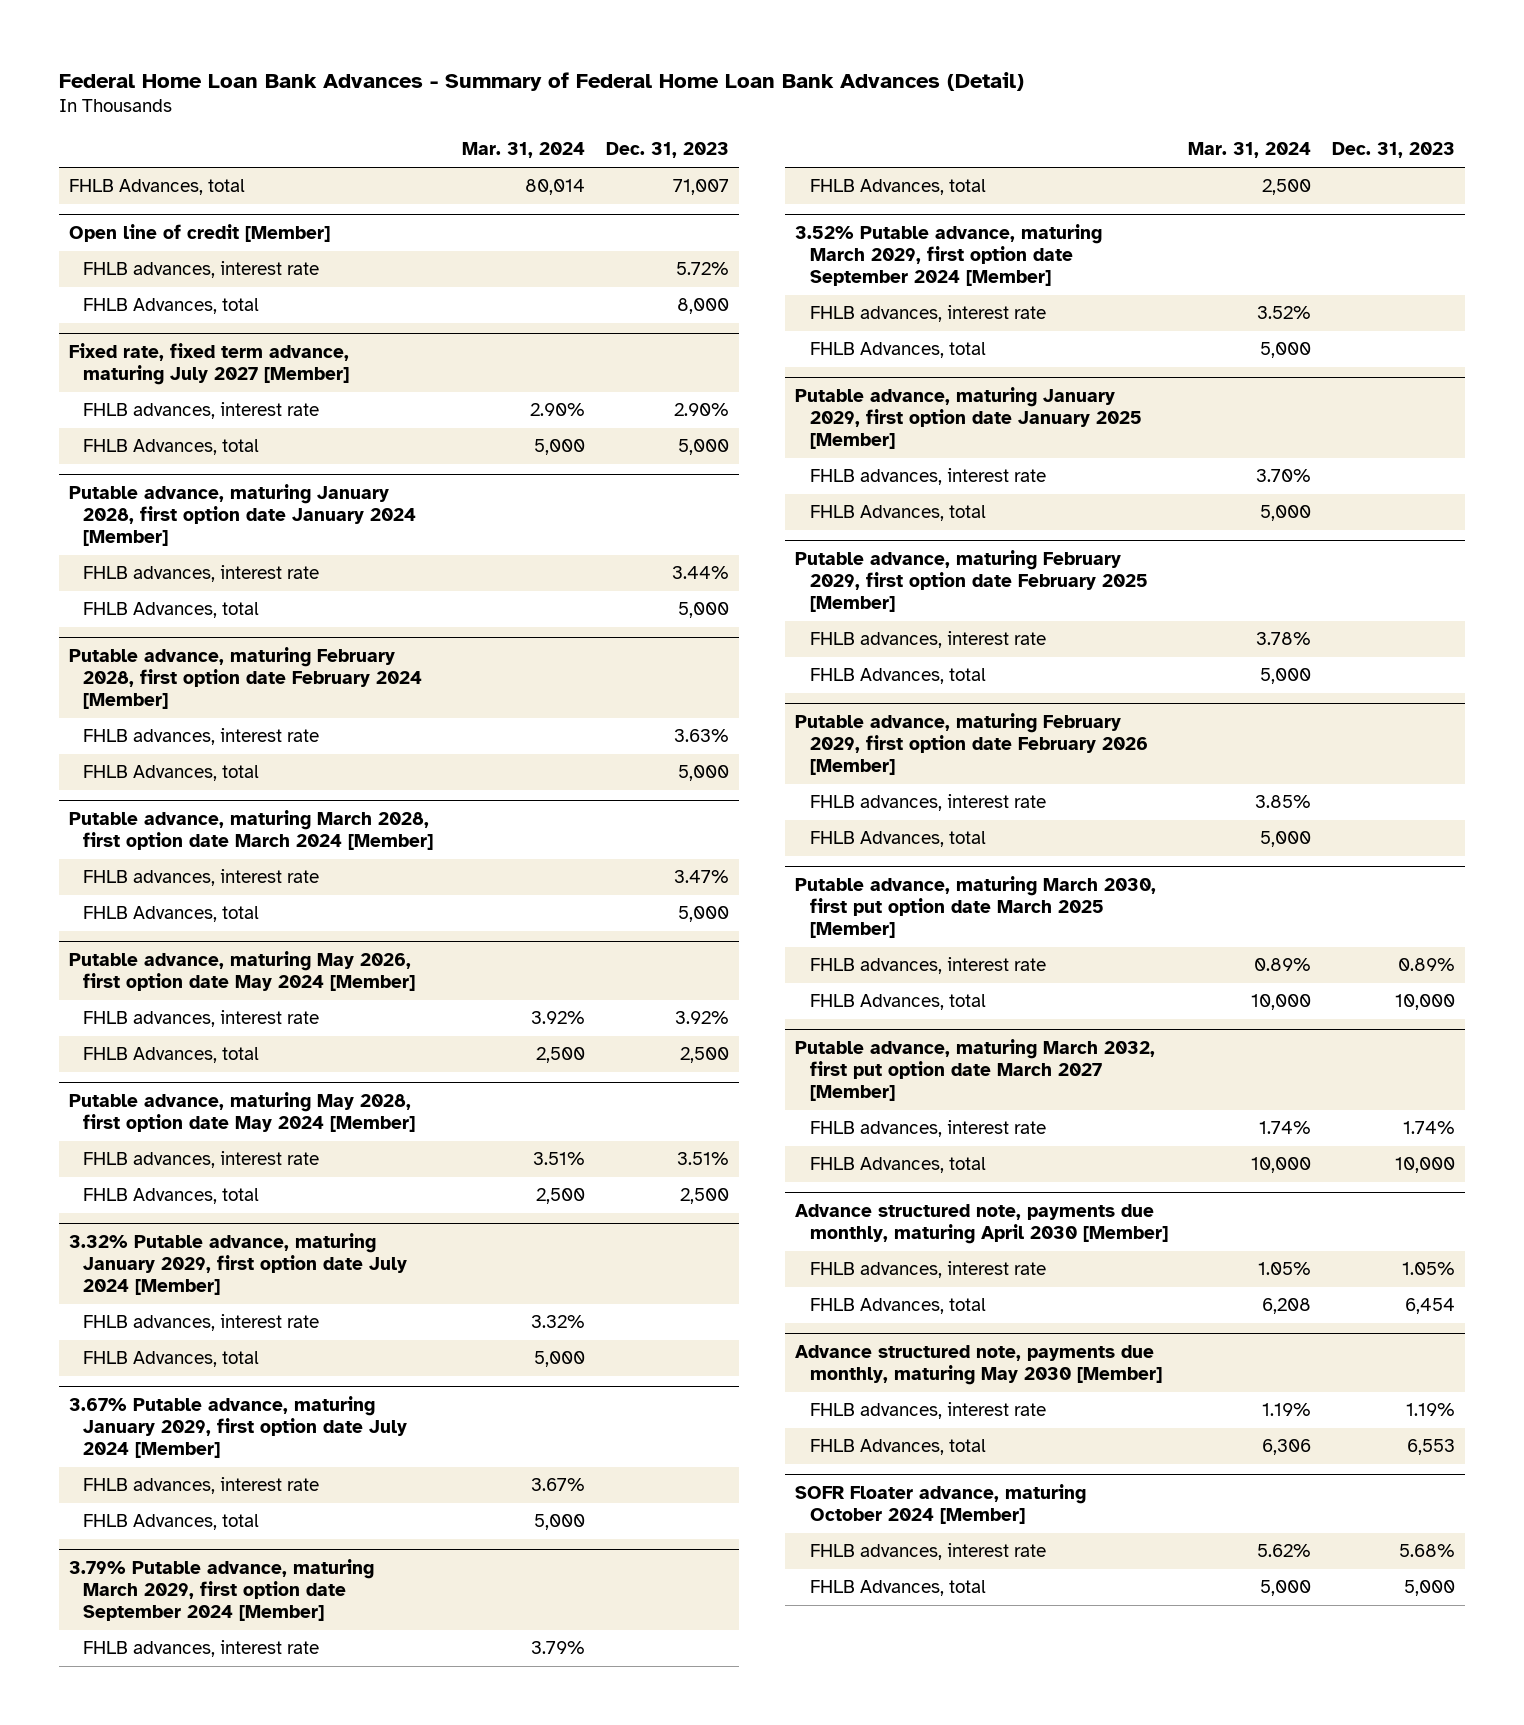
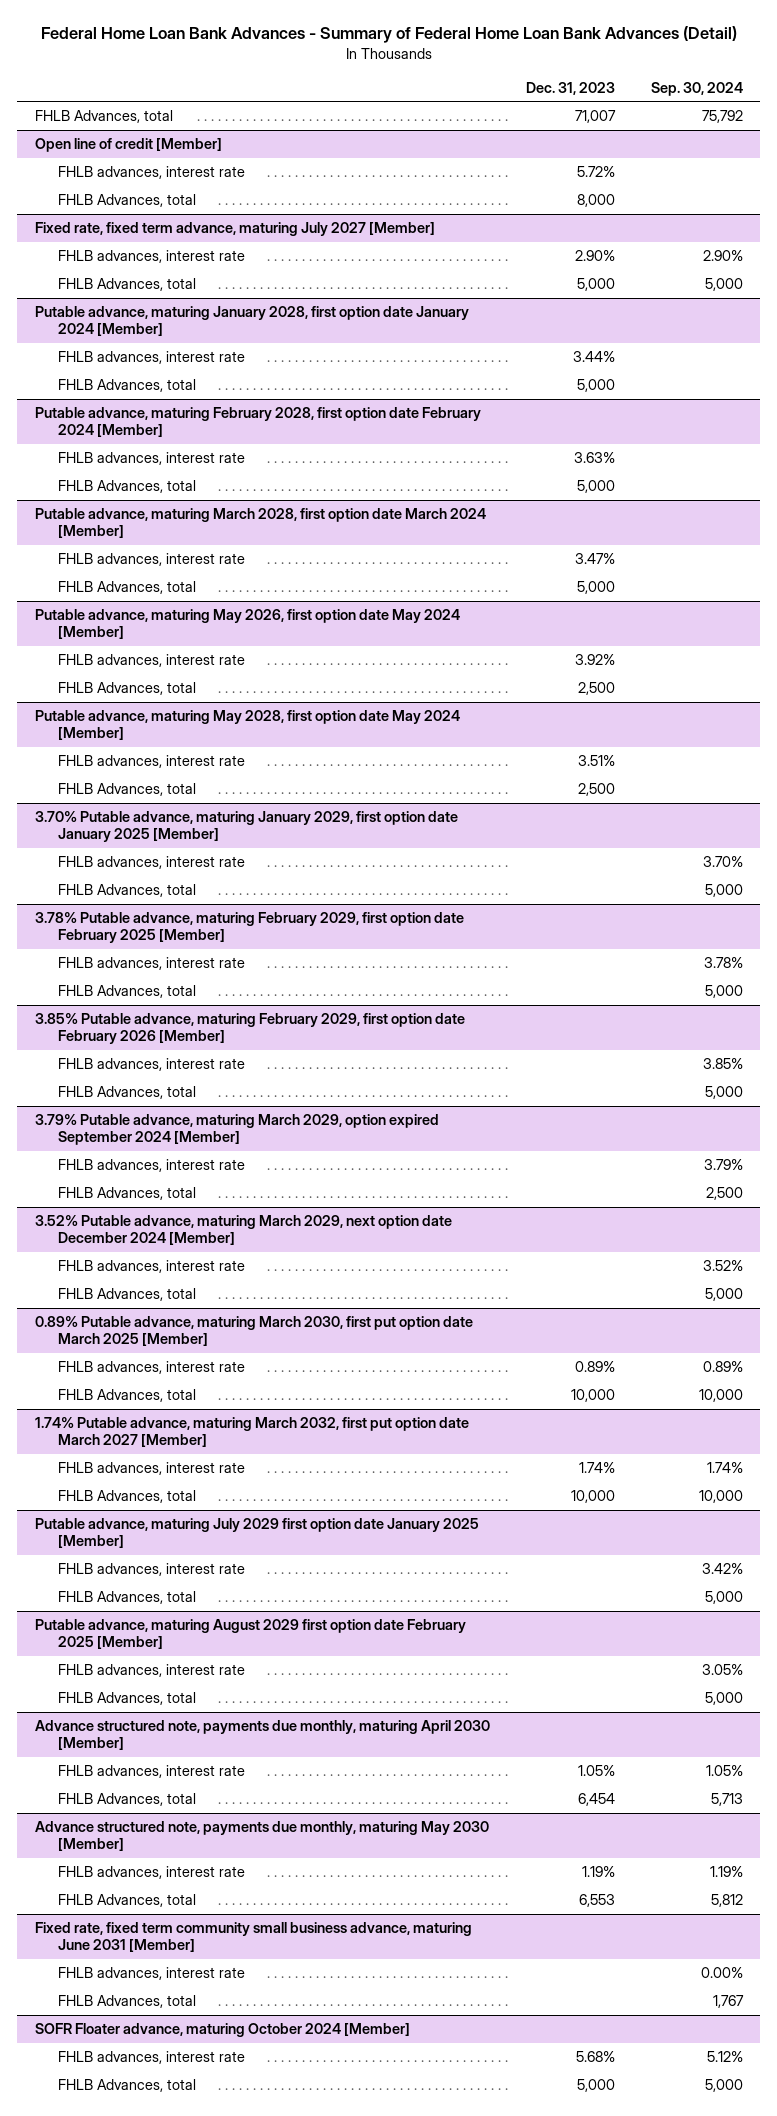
- | Mar. 31, 2024 | Dec. 31, 2023
+ | Dec. 31, 2023 | Sep. 30, 2024
- 3.32% Putable advance, maturing January 2029, first option date July 2024 [Member]
- FHLB advances, interest rate | 3.32% |
- FHLB Advances, total | 5,000 |
- 3.67% Putable advance, maturing January 2029, first option date July 2024 [Member]
- FHLB advances, interest rate | 3.67% |
- FHLB Advances, total | 5,000 |
- 3.79% Putable advance, maturing March 2029, first option date September 2024 [Member]
+ 3.70% Putable advance, maturing January 2029, first option date January 2025 [Member]
- 3.52% Putable advance, maturing March 2029, first option date September 2024 [Member]
+ 3.78% Putable advance, maturing February 2029, first option date February 2025 [Member]
- Putable advance, maturing January 2029, first option date January 2025 [Member]
+ 3.85% Putable advance, maturing February 2029, first option date February 2026 [Member]
- Putable advance, maturing February 2029, first option date February 2025 [Member]
+ 3.79% Putable advance, maturing March 2029, option expired September 2024 [Member]
- Putable advance, maturing February 2029, first option date February 2026 [Member]
+ 3.52% Putable advance, maturing March 2029, next option date December 2024 [Member]
- Putable advance, maturing March 2030, first put option date March 2025 [Member]
+ 0.89% Putable advance, maturing March 2030, first put option date March 2025 [Member]
- Putable advance, maturing March 2032, first put option date March 2027 [Member]
+ 1.74% Putable advance, maturing March 2032, first put option date March 2027 [Member]
+ Putable advance, maturing July 2029 first option date January 2025 [Member]
+ FHLB advances, interest rate | | 3.42%
+ FHLB Advances, total | | 5,000
+ Putable advance, maturing August 2029 first option date February 2025 [Member]
+ FHLB advances, interest rate | | 3.05%
+ FHLB Advances, total | | 5,000
+ Fixed rate, fixed term community small business advance, maturing June 2031 [Member]
+ FHLB advances, interest rate | | 0.00%
+ FHLB Advances, total | | 1,767

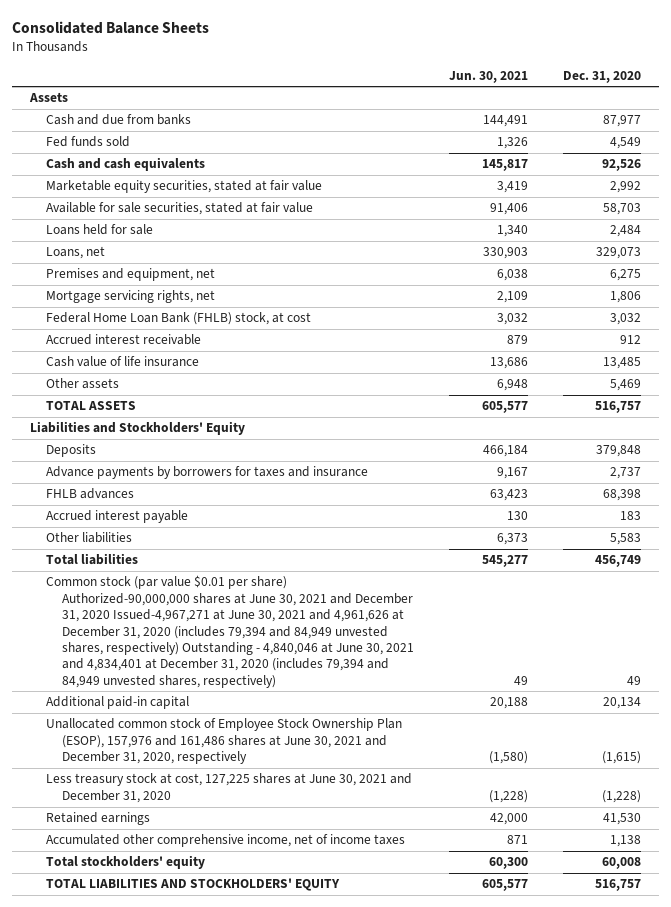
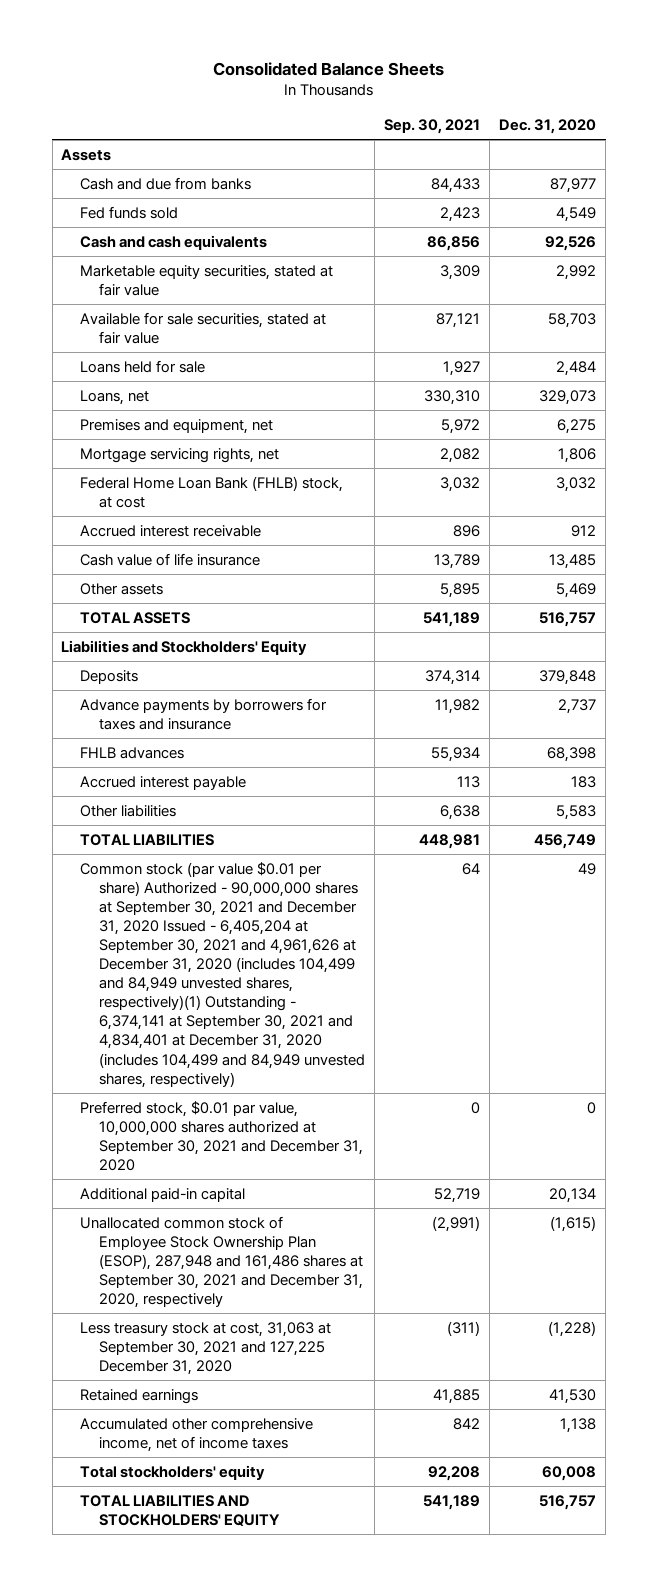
- | Jun. 30, 2021 | Dec. 31, 2020
+ | Sep. 30, 2021 | Dec. 31, 2020
- Total liabilities | 545,277 | 456,749
- Common stock (par value $0.01 per share) Authorized-90,000,000 shares at June 30, 2021 and December 31, 2020 Issued-4,967,271 at June 30, 2021 and 4,961,626 at December 31, 2020 (includes 79,394 and 84,949 unvested shares, respectively) Outstanding - 4,840,046 at June 30, 2021 and 4,834,401 at December 31, 2020 (includes 79,394 and 84,949 unvested shares, respectively) | 49 | 49
+ TOTAL LIABILITIES | 448,981 | 456,749
+ Common stock (par value $0.01 per share) Authorized - 90,000,000 shares at September 30, 2021 and December 31, 2020 Issued - 6,405,204 at September 30, 2021 and 4,961,626 at December 31, 2020 (includes 104,499 and 84,949 unvested shares, respectively)(1) Outstanding - 6,374,141 at September 30, 2021 and 4,834,401 at December 31, 2020 (includes 104,499 and 84,949 unvested shares, respectively) | 64 | 49
+ Preferred stock, $0.01 par value, 10,000,000 shares authorized at September 30, 2021 and December 31, 2020 | 0 | 0
- Unallocated common stock of Employee Stock Ownership Plan (ESOP), 157,976 and 161,486 shares at June 30, 2021 and December 31, 2020, respectively | (1,580) | (1,615)
- Less treasury stock at cost, 127,225 shares at June 30, 2021 and December 31, 2020 | (1,228) | (1,228)
+ Unallocated common stock of Employee Stock Ownership Plan (ESOP), 287,948 and 161,486 shares at September 30, 2021 and December 31, 2020, respectively | (2,991) | (1,615)
+ Less treasury stock at cost, 31,063 at September 30, 2021 and 127,225 December 31, 2020 | (311) | (1,228)

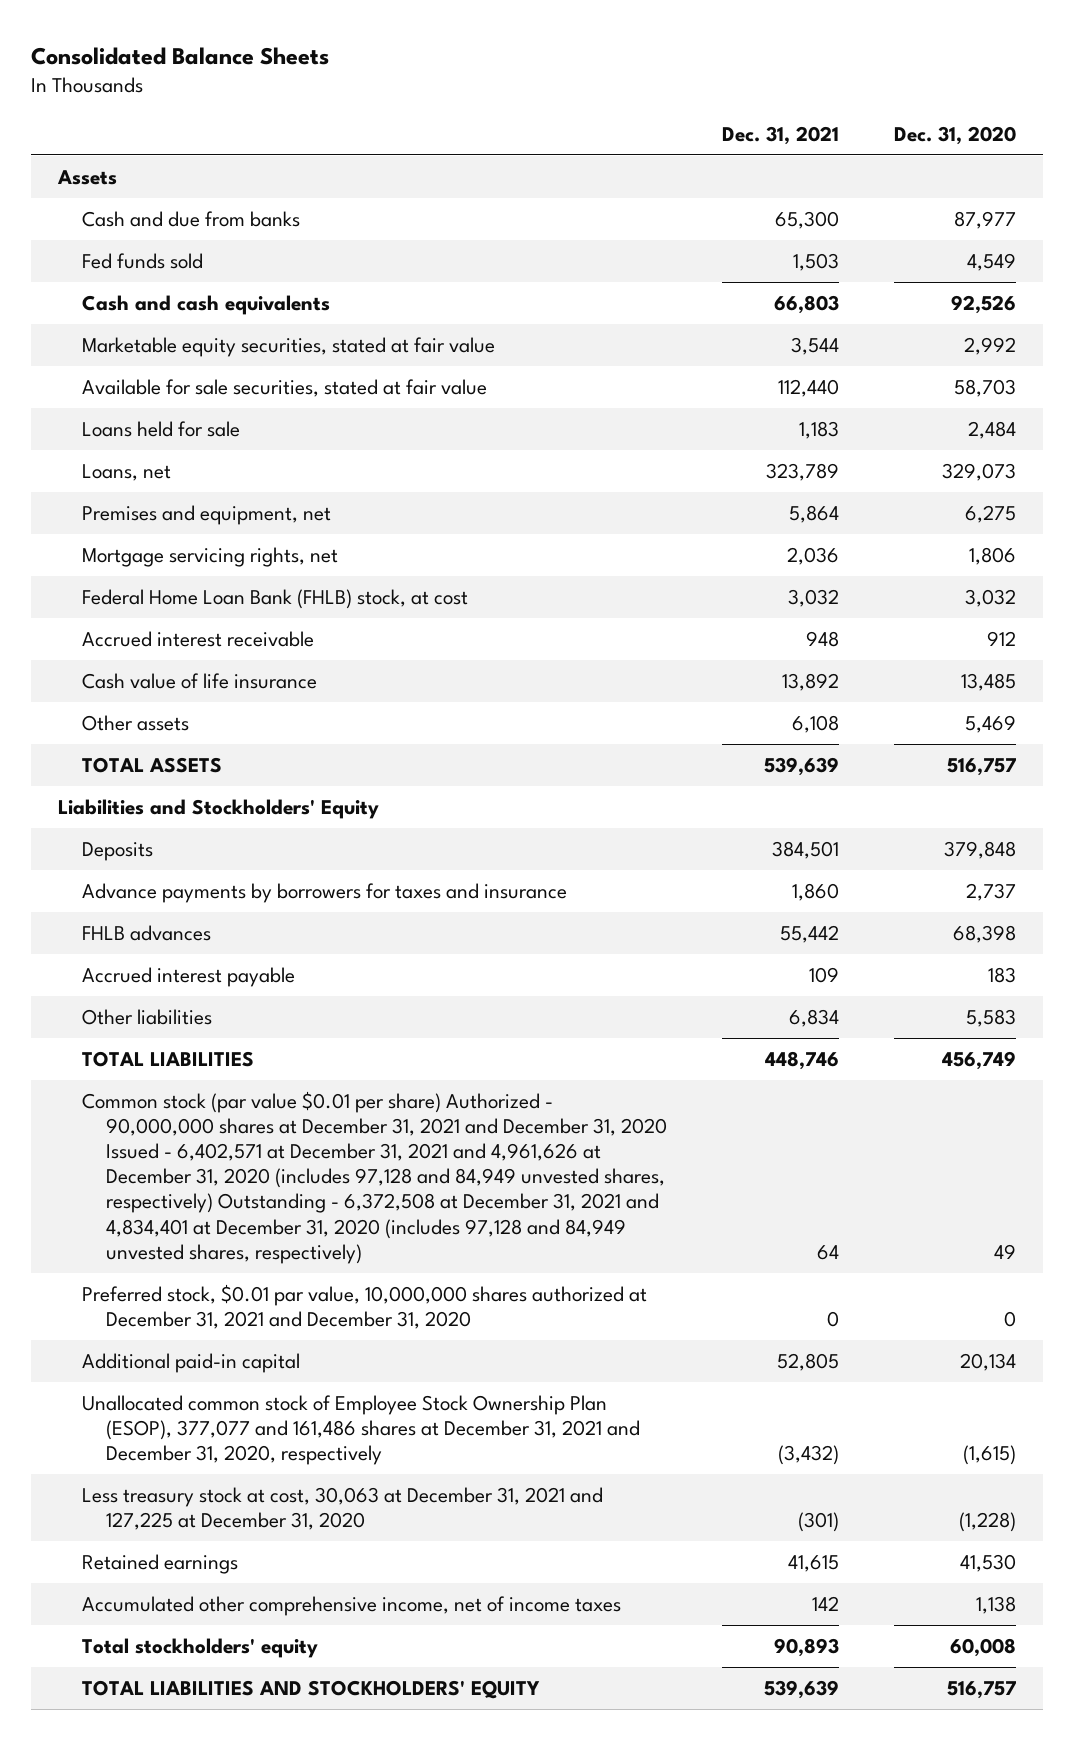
- | Sep. 30, 2021 | Dec. 31, 2020
+ | Dec. 31, 2021 | Dec. 31, 2020
- Common stock (par value $0.01 per share) Authorized - 90,000,000 shares at September 30, 2021 and December 31, 2020 Issued - 6,405,204 at September 30, 2021 and 4,961,626 at December 31, 2020 (includes 104,499 and 84,949 unvested shares, respectively)(1) Outstanding - 6,374,141 at September 30, 2021 and 4,834,401 at December 31, 2020 (includes 104,499 and 84,949 unvested shares, respectively) | 64 | 49
- Preferred stock, $0.01 par value, 10,000,000 shares authorized at September 30, 2021 and December 31, 2020 | 0 | 0
+ Common stock (par value $0.01 per share) Authorized - 90,000,000 shares at December 31, 2021 and December 31, 2020 Issued - 6,402,571 at December 31, 2021 and 4,961,626 at December 31, 2020 (includes 97,128 and 84,949 unvested shares, respectively) Outstanding - 6,372,508 at December 31, 2021 and 4,834,401 at December 31, 2020 (includes 97,128 and 84,949 unvested shares, respectively) | 64 | 49
+ Preferred stock, $0.01 par value, 10,000,000 shares authorized at December 31, 2021 and December 31, 2020 | 0 | 0
- Unallocated common stock of Employee Stock Ownership Plan (ESOP), 287,948 and 161,486 shares at September 30, 2021 and December 31, 2020, respectively | (2,991) | (1,615)
- Less treasury stock at cost, 31,063 at September 30, 2021 and 127,225 December 31, 2020 | (311) | (1,228)
+ Unallocated common stock of Employee Stock Ownership Plan (ESOP), 377,077 and 161,486 shares at December 31, 2021 and December 31, 2020, respectively | (3,432) | (1,615)
+ Less treasury stock at cost, 30,063 at December 31, 2021 and 127,225 at December 31, 2020 | (301) | (1,228)

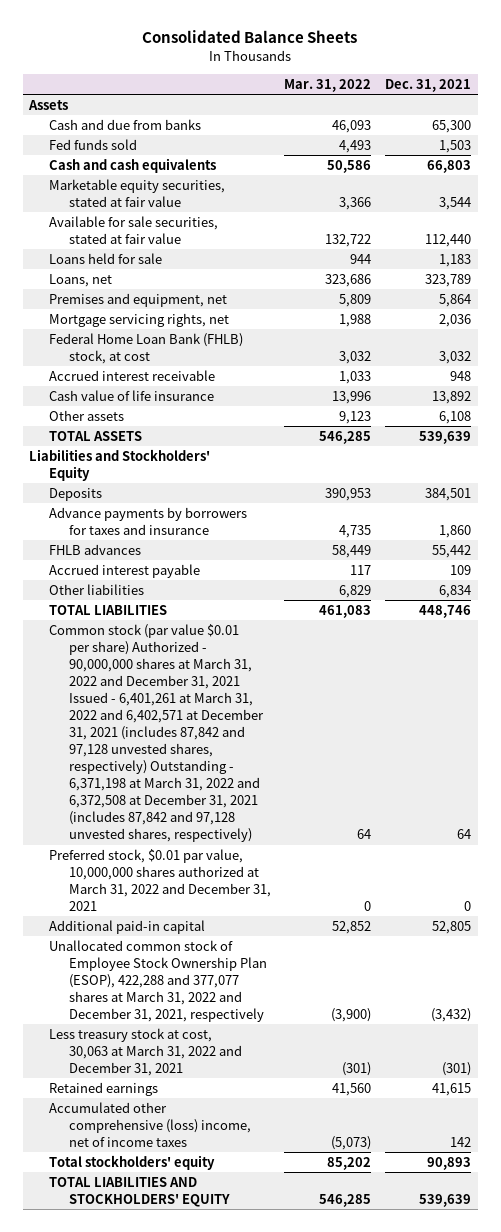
- | Dec. 31, 2021 | Dec. 31, 2020
+ | Mar. 31, 2022 | Dec. 31, 2021
- Common stock (par value $0.01 per share) Authorized - 90,000,000 shares at December 31, 2021 and December 31, 2020 Issued - 6,402,571 at December 31, 2021 and 4,961,626 at December 31, 2020 (includes 97,128 and 84,949 unvested shares, respectively) Outstanding - 6,372,508 at December 31, 2021 and 4,834,401 at December 31, 2020 (includes 97,128 and 84,949 unvested shares, respectively) | 64 | 49
- Preferred stock, $0.01 par value, 10,000,000 shares authorized at December 31, 2021 and December 31, 2020 | 0 | 0
+ Common stock (par value $0.01 per share) Authorized - 90,000,000 shares at March 31, 2022 and December 31, 2021 Issued - 6,401,261 at March 31, 2022 and 6,402,571 at December 31, 2021 (includes 87,842 and 97,128 unvested shares, respectively) Outstanding - 6,371,198 at March 31, 2022 and 6,372,508 at December 31, 2021 (includes 87,842 and 97,128 unvested shares, respectively) | 64 | 64
+ Preferred stock, $0.01 par value, 10,000,000 shares authorized at March 31, 2022 and December 31, 2021 | 0 | 0
- Unallocated common stock of Employee Stock Ownership Plan (ESOP), 377,077 and 161,486 shares at December 31, 2021 and December 31, 2020, respectively | (3,432) | (1,615)
- Less treasury stock at cost, 30,063 at December 31, 2021 and 127,225 at December 31, 2020 | (301) | (1,228)
+ Unallocated common stock of Employee Stock Ownership Plan (ESOP), 422,288 and 377,077 shares at March 31, 2022 and December 31, 2021, respectively | (3,900) | (3,432)
+ Less treasury stock at cost, 30,063 at March 31, 2022 and December 31, 2021 | (301) | (301)
- Accumulated other comprehensive income, net of income taxes | 142 | 1,138
+ Accumulated other comprehensive (loss) income, net of income taxes | (5,073) | 142

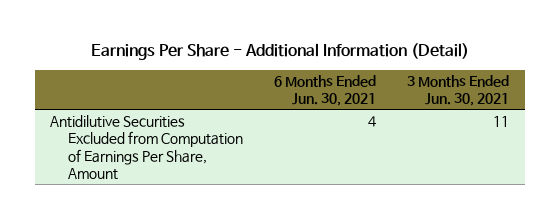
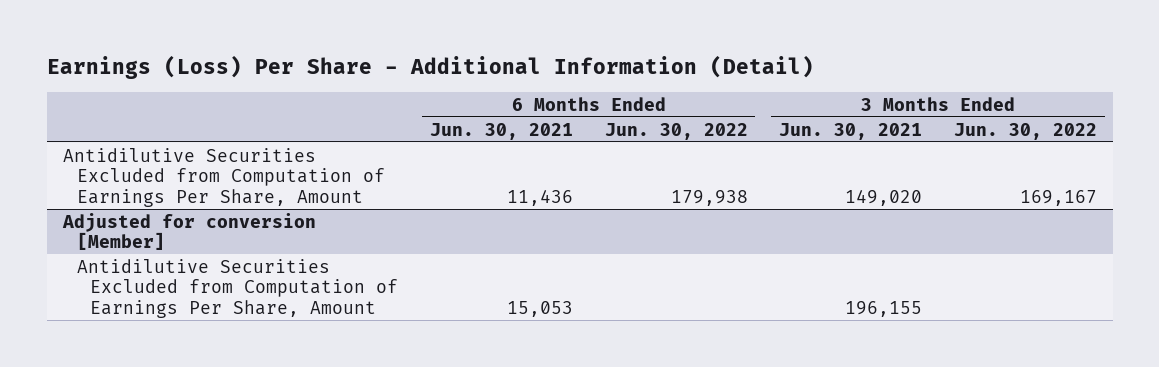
- Earnings Per Share - Additional Information (Detail)
+ Earnings (Loss) Per Share - Additional Information (Detail)
- | 6 Months Ended Jun. 30, 2021 | 3 Months Ended Jun. 30, 2021
+ | 6 Months Ended Jun. 30, 2021 | 6 Months Ended Jun. 30, 2022 | 3 Months Ended Jun. 30, 2021 | 3 Months Ended Jun. 30, 2022
- Antidilutive Securities Excluded from Computation of Earnings Per Share, Amount | 4 | 11
+ Antidilutive Securities Excluded from Computation of Earnings Per Share, Amount | 11,436 | 179,938 | 149,020 | 169,167
+ Adjusted for conversion [Member]
+ Antidilutive Securities Excluded from Computation of Earnings Per Share, Amount | 15,053 | | 196,155 |

